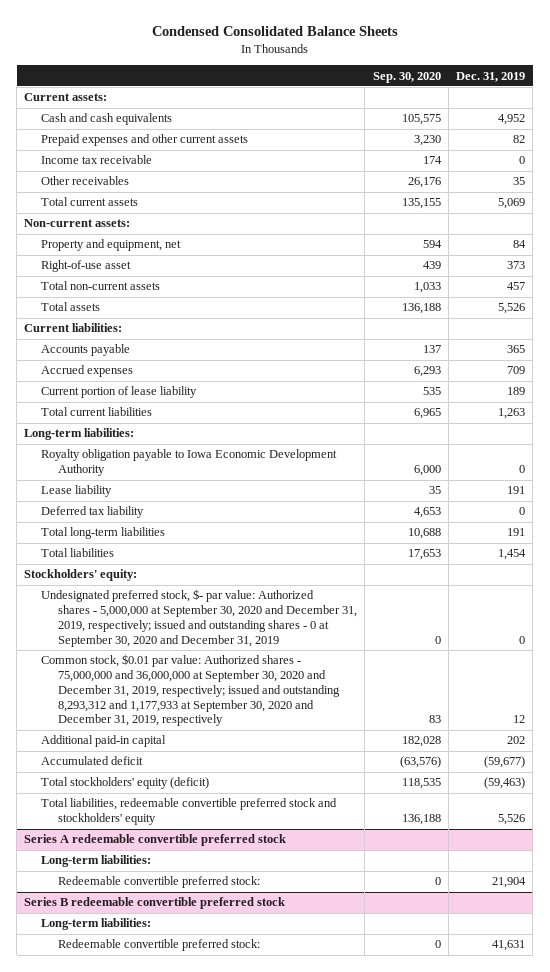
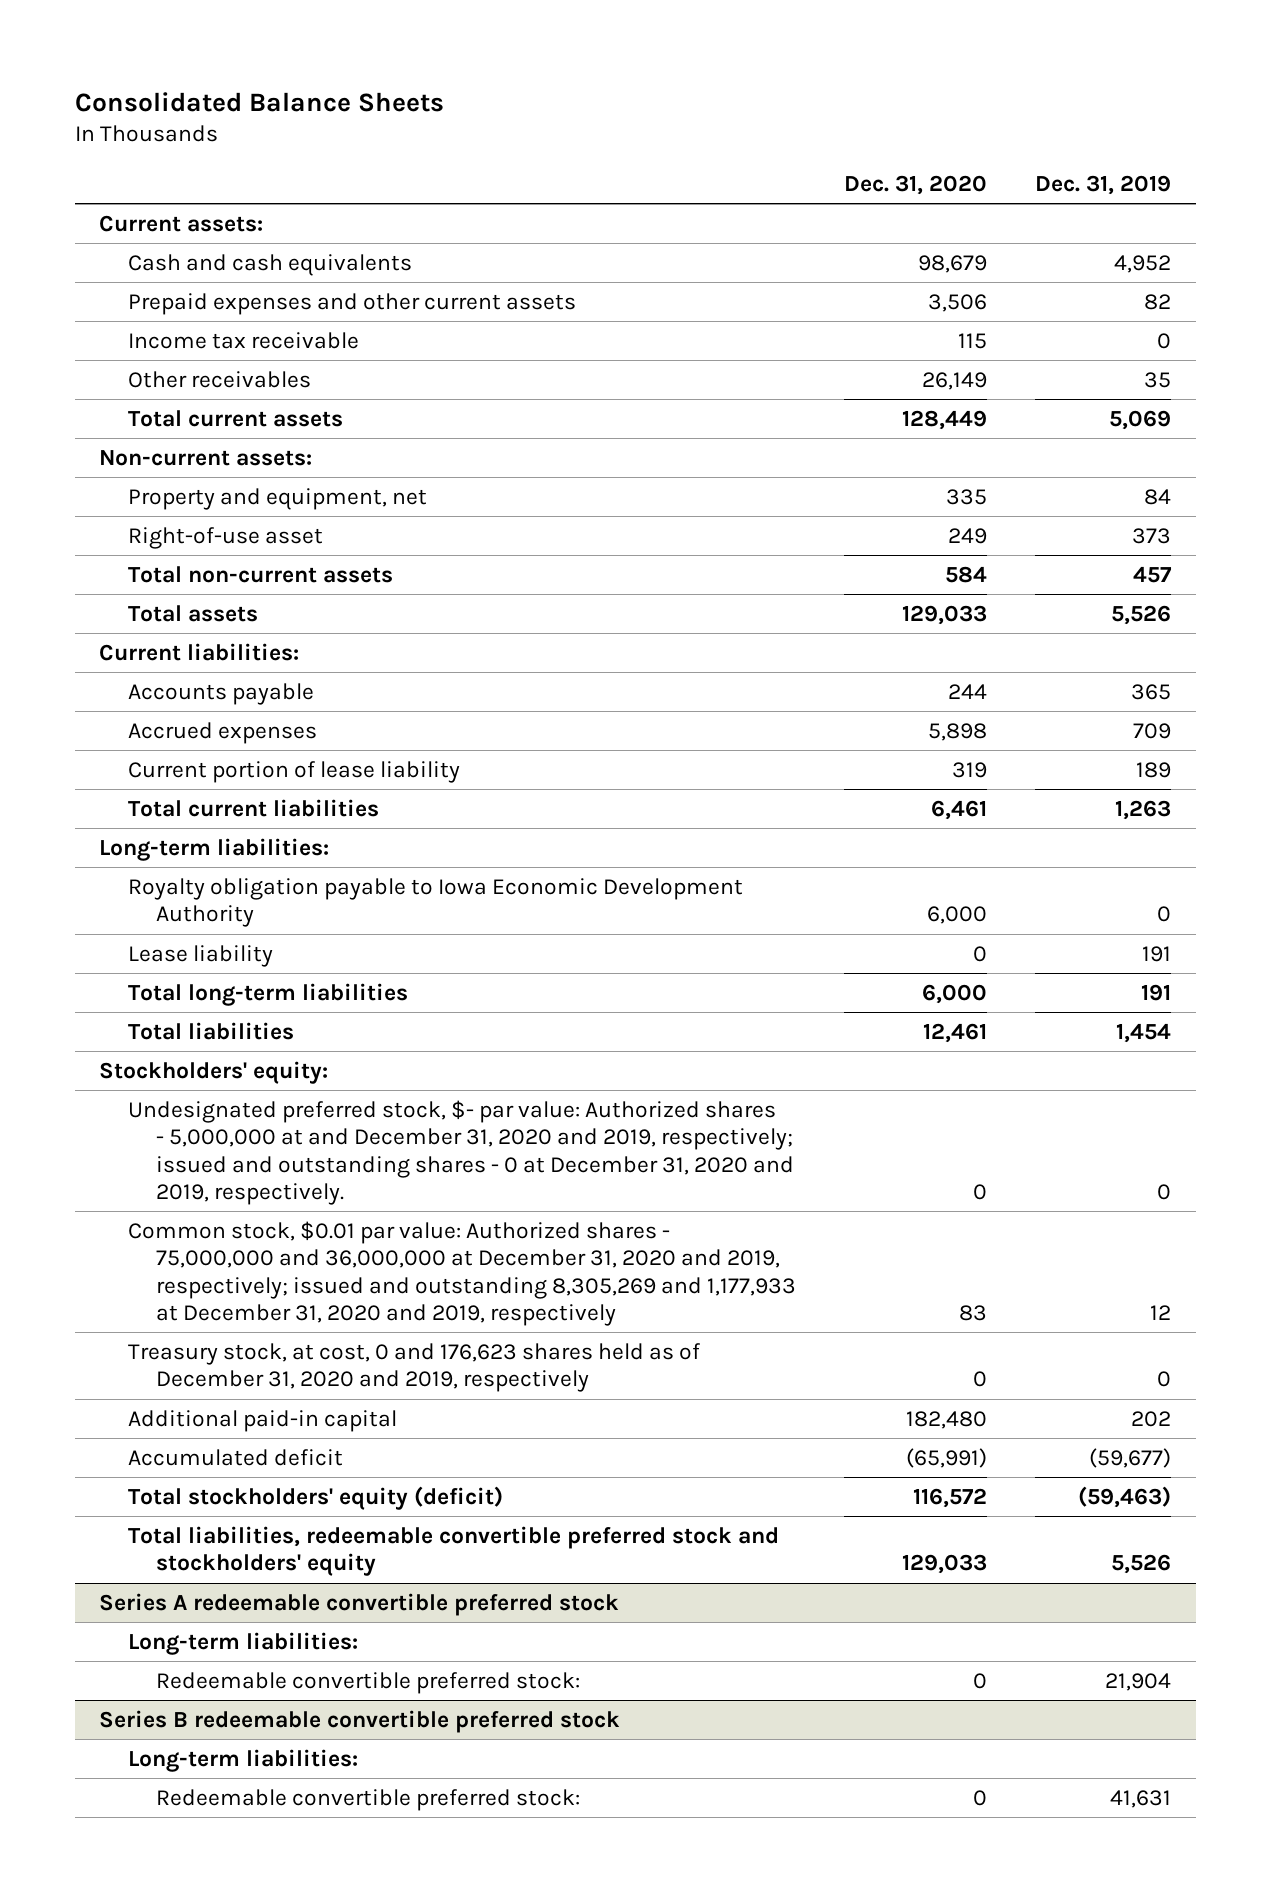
- Condensed Consolidated Balance Sheets
+ Consolidated Balance Sheets
- | Sep. 30, 2020 | Dec. 31, 2019
+ | Dec. 31, 2020 | Dec. 31, 2019
- Deferred tax liability | 4,653 | 0
- Undesignated preferred stock, $- par value: Authorized shares - 5,000,000 at September 30, 2020 and December 31, 2019, respectively; issued and outstanding shares - 0 at September 30, 2020 and December 31, 2019 | 0 | 0
- Common stock, $0.01 par value: Authorized shares - 75,000,000 and 36,000,000 at September 30, 2020 and December 31, 2019, respectively; issued and outstanding 8,293,312 and 1,177,933 at September 30, 2020 and December 31, 2019, respectively | 83 | 12
+ Undesignated preferred stock, $- par value: Authorized shares - 5,000,000 at and December 31, 2020 and 2019, respectively; issued and outstanding shares - 0 at December 31, 2020 and 2019, respectively. | 0 | 0
+ Common stock, $0.01 par value: Authorized shares - 75,000,000 and 36,000,000 at December 31, 2020 and 2019, respectively; issued and outstanding 8,305,269 and 1,177,933 at December 31, 2020 and 2019, respectively | 83 | 12
+ Treasury stock, at cost, 0 and 176,623 shares held as of December 31, 2020 and 2019, respectively | 0 | 0

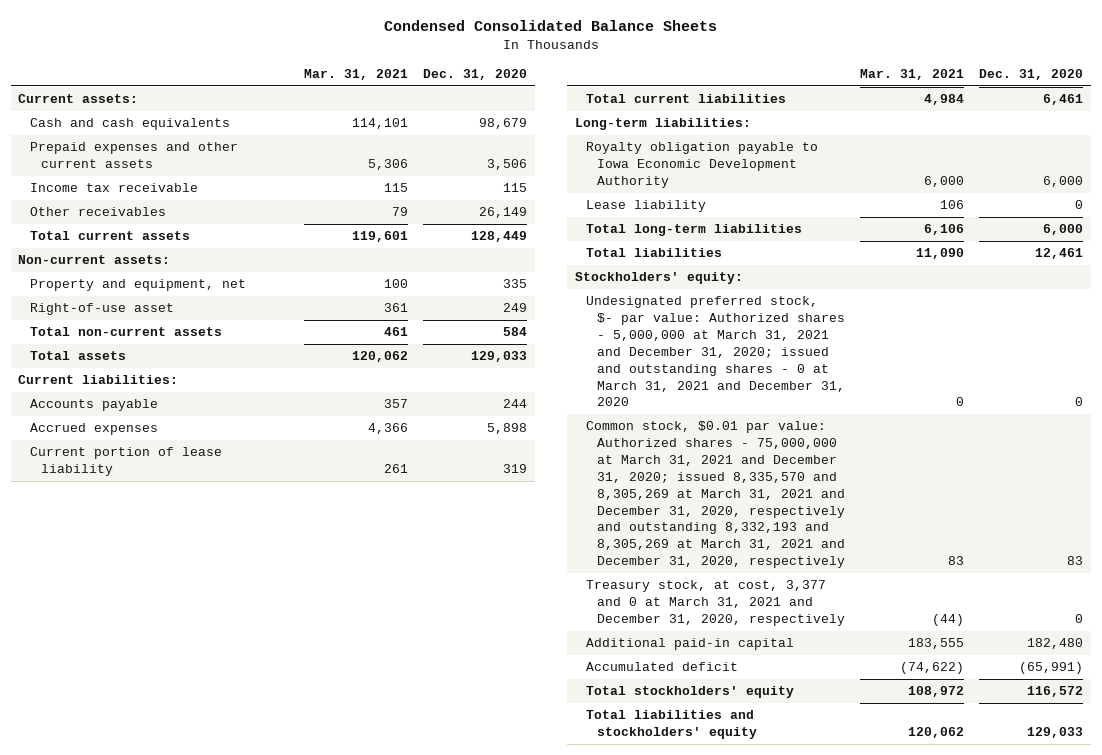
- Consolidated Balance Sheets
+ Condensed Consolidated Balance Sheets
- | Dec. 31, 2020 | Dec. 31, 2019
+ | Mar. 31, 2021 | Dec. 31, 2020
- Undesignated preferred stock, $- par value: Authorized shares - 5,000,000 at and December 31, 2020 and 2019, respectively; issued and outstanding shares - 0 at December 31, 2020 and 2019, respectively. | 0 | 0
- Common stock, $0.01 par value: Authorized shares - 75,000,000 and 36,000,000 at December 31, 2020 and 2019, respectively; issued and outstanding 8,305,269 and 1,177,933 at December 31, 2020 and 2019, respectively | 83 | 12
- Treasury stock, at cost, 0 and 176,623 shares held as of December 31, 2020 and 2019, respectively | 0 | 0
+ Undesignated preferred stock, $- par value: Authorized shares - 5,000,000 at March 31, 2021 and December 31, 2020; issued and outstanding shares - 0 at March 31, 2021 and December 31, 2020 | 0 | 0
+ Common stock, $0.01 par value: Authorized shares - 75,000,000 at March 31, 2021 and December 31, 2020; issued 8,335,570 and 8,305,269 at March 31, 2021 and December 31, 2020, respectively and outstanding 8,332,193 and 8,305,269 at March 31, 2021 and December 31, 2020, respectively | 83 | 83
+ Treasury stock, at cost, 3,377 and 0 at March 31, 2021 and December 31, 2020, respectively | (44) | 0
- Total stockholders' equity (deficit) | 116,572 | (59,463)
- Total liabilities, redeemable convertible preferred stock and stockholders' equity | 129,033 | 5,526
- Series A redeemable convertible preferred stock
- Long-term liabilities:
- Redeemable convertible preferred stock: | 0 | 21,904
- Series B redeemable convertible preferred stock
- Long-term liabilities:
- Redeemable convertible preferred stock: | 0 | 41,631
+ Total stockholders' equity | 108,972 | 116,572
+ Total liabilities and stockholders' equity | 120,062 | 129,033

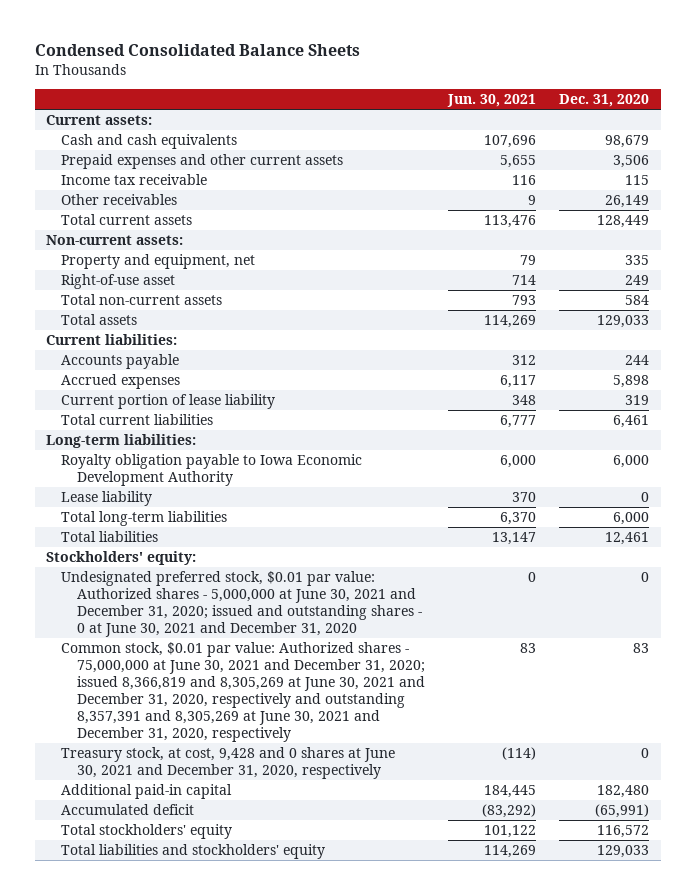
- | Mar. 31, 2021 | Dec. 31, 2020
+ | Jun. 30, 2021 | Dec. 31, 2020
- Undesignated preferred stock, $- par value: Authorized shares - 5,000,000 at March 31, 2021 and December 31, 2020; issued and outstanding shares - 0 at March 31, 2021 and December 31, 2020 | 0 | 0
- Common stock, $0.01 par value: Authorized shares - 75,000,000 at March 31, 2021 and December 31, 2020; issued 8,335,570 and 8,305,269 at March 31, 2021 and December 31, 2020, respectively and outstanding 8,332,193 and 8,305,269 at March 31, 2021 and December 31, 2020, respectively | 83 | 83
- Treasury stock, at cost, 3,377 and 0 at March 31, 2021 and December 31, 2020, respectively | (44) | 0
+ Undesignated preferred stock, $0.01 par value: Authorized shares - 5,000,000 at June 30, 2021 and December 31, 2020; issued and outstanding shares - 0 at June 30, 2021 and December 31, 2020 | 0 | 0
+ Common stock, $0.01 par value: Authorized shares - 75,000,000 at June 30, 2021 and December 31, 2020; issued 8,366,819 and 8,305,269 at June 30, 2021 and December 31, 2020, respectively and outstanding 8,357,391 and 8,305,269 at June 30, 2021 and December 31, 2020, respectively | 83 | 83
+ Treasury stock, at cost, 9,428 and 0 shares at June 30, 2021 and December 31, 2020, respectively | (114) | 0

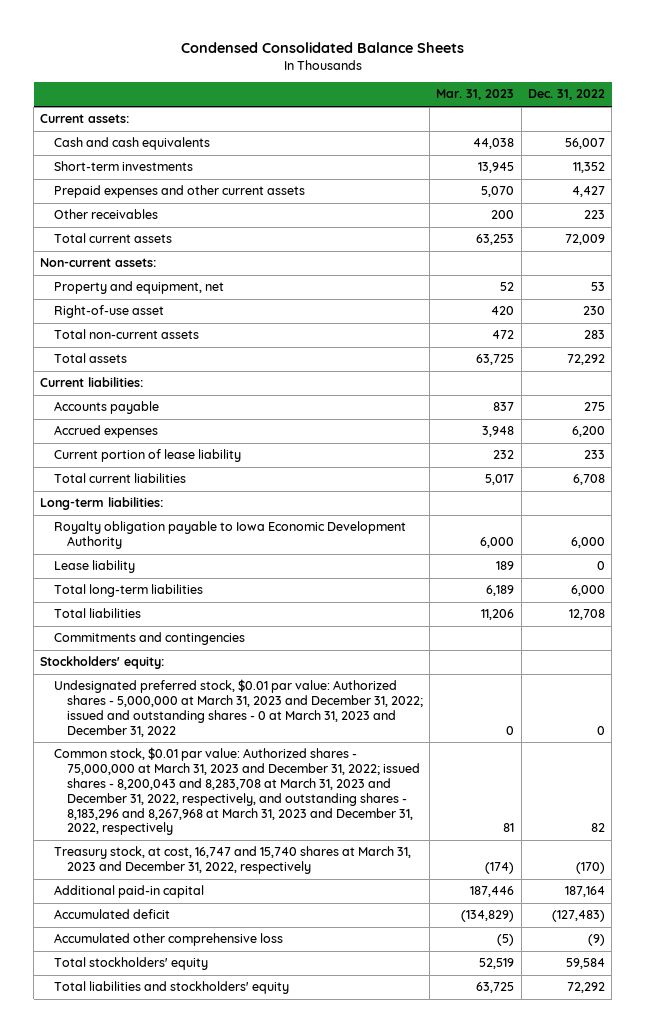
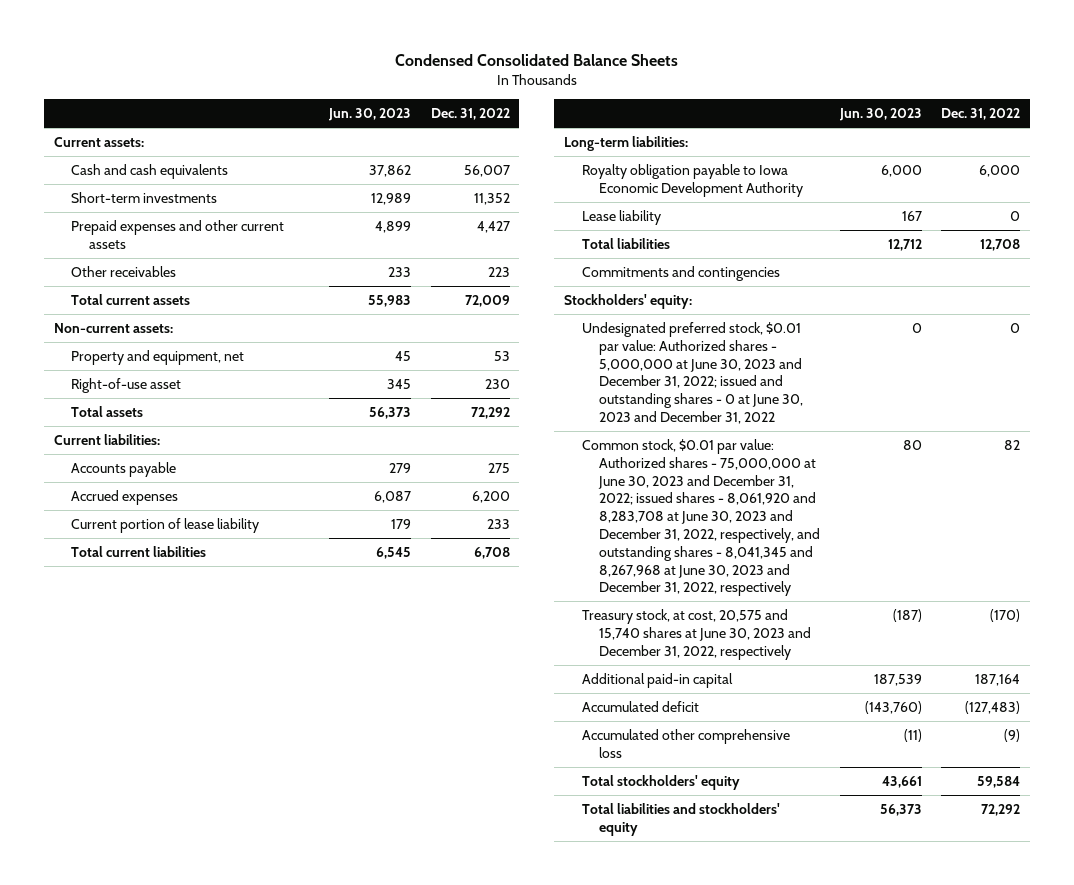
- | Mar. 31, 2023 | Dec. 31, 2022
+ | Jun. 30, 2023 | Dec. 31, 2022
- Total non-current assets | 472 | 283
- Total long-term liabilities | 6,189 | 6,000
- Undesignated preferred stock, $0.01 par value: Authorized shares - 5,000,000 at March 31, 2023 and December 31, 2022; issued and outstanding shares - 0 at March 31, 2023 and December 31, 2022 | 0 | 0
- Common stock, $0.01 par value: Authorized shares - 75,000,000 at March 31, 2023 and December 31, 2022; issued shares - 8,200,043 and 8,283,708 at March 31, 2023 and December 31, 2022, respectively, and outstanding shares - 8,183,296 and 8,267,968 at March 31, 2023 and December 31, 2022, respectively | 81 | 82
- Treasury stock, at cost, 16,747 and 15,740 shares at March 31, 2023 and December 31, 2022, respectively | (174) | (170)
+ Undesignated preferred stock, $0.01 par value: Authorized shares - 5,000,000 at June 30, 2023 and December 31, 2022; issued and outstanding shares - 0 at June 30, 2023 and December 31, 2022 | 0 | 0
+ Common stock, $0.01 par value: Authorized shares - 75,000,000 at June 30, 2023 and December 31, 2022; issued shares - 8,061,920 and 8,283,708 at June 30, 2023 and December 31, 2022, respectively, and outstanding shares - 8,041,345 and 8,267,968 at June 30, 2023 and December 31, 2022, respectively | 80 | 82
+ Treasury stock, at cost, 20,575 and 15,740 shares at June 30, 2023 and December 31, 2022, respectively | (187) | (170)

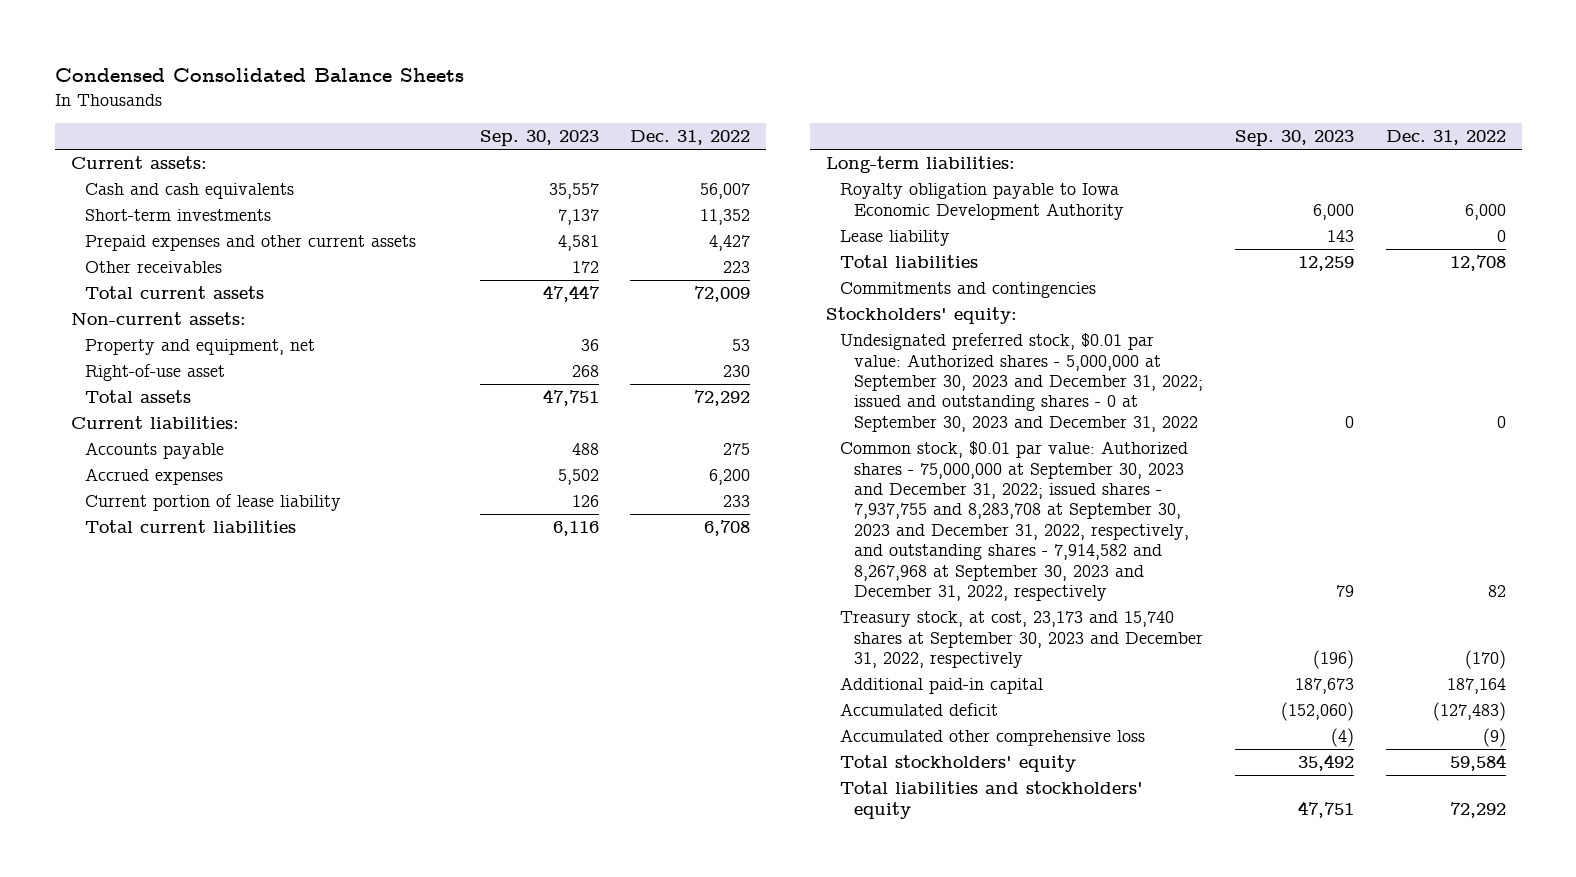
- | Jun. 30, 2023 | Dec. 31, 2022
+ | Sep. 30, 2023 | Dec. 31, 2022
- Undesignated preferred stock, $0.01 par value: Authorized shares - 5,000,000 at June 30, 2023 and December 31, 2022; issued and outstanding shares - 0 at June 30, 2023 and December 31, 2022 | 0 | 0
- Common stock, $0.01 par value: Authorized shares - 75,000,000 at June 30, 2023 and December 31, 2022; issued shares - 8,061,920 and 8,283,708 at June 30, 2023 and December 31, 2022, respectively, and outstanding shares - 8,041,345 and 8,267,968 at June 30, 2023 and December 31, 2022, respectively | 80 | 82
- Treasury stock, at cost, 20,575 and 15,740 shares at June 30, 2023 and December 31, 2022, respectively | (187) | (170)
+ Undesignated preferred stock, $0.01 par value: Authorized shares - 5,000,000 at September 30, 2023 and December 31, 2022; issued and outstanding shares - 0 at September 30, 2023 and December 31, 2022 | 0 | 0
+ Common stock, $0.01 par value: Authorized shares - 75,000,000 at September 30, 2023 and December 31, 2022; issued shares - 7,937,755 and 8,283,708 at September 30, 2023 and December 31, 2022, respectively, and outstanding shares - 7,914,582 and 8,267,968 at September 30, 2023 and December 31, 2022, respectively | 79 | 82
+ Treasury stock, at cost, 23,173 and 15,740 shares at September 30, 2023 and December 31, 2022, respectively | (196) | (170)

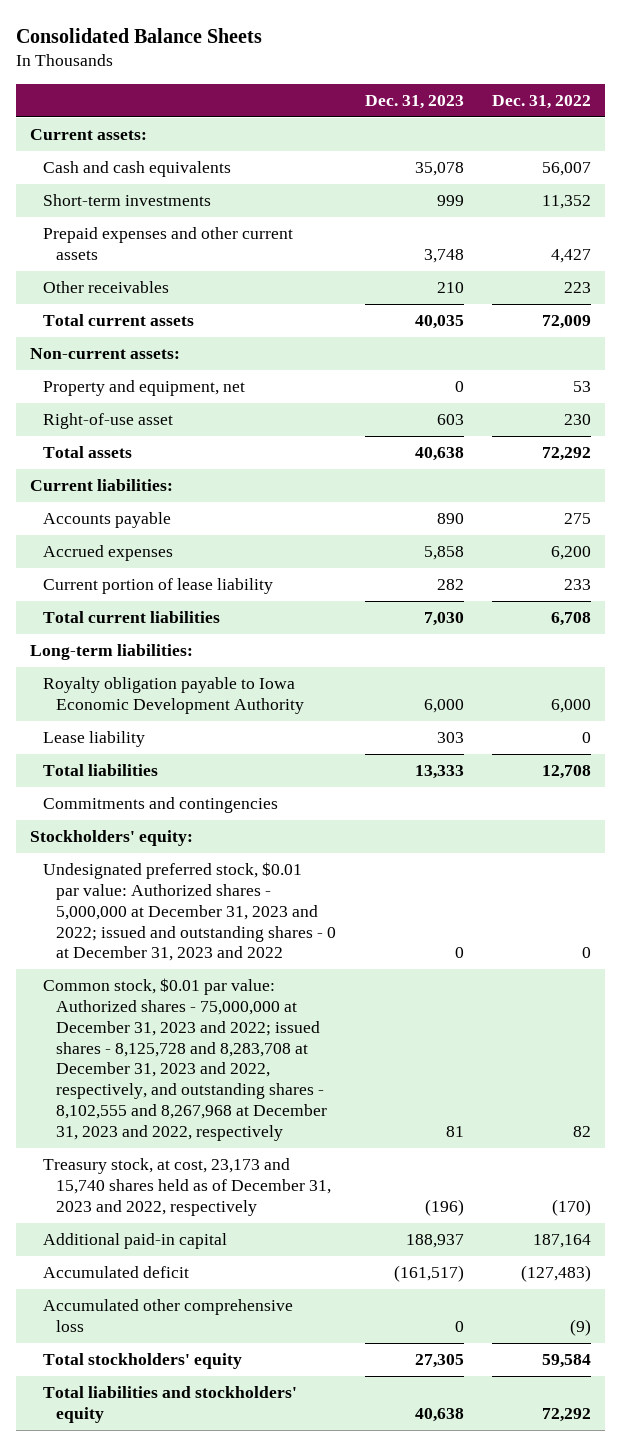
- Condensed Consolidated Balance Sheets
+ Consolidated Balance Sheets
- | Sep. 30, 2023 | Dec. 31, 2022
+ | Dec. 31, 2023 | Dec. 31, 2022
- Undesignated preferred stock, $0.01 par value: Authorized shares - 5,000,000 at September 30, 2023 and December 31, 2022; issued and outstanding shares - 0 at September 30, 2023 and December 31, 2022 | 0 | 0
- Common stock, $0.01 par value: Authorized shares - 75,000,000 at September 30, 2023 and December 31, 2022; issued shares - 7,937,755 and 8,283,708 at September 30, 2023 and December 31, 2022, respectively, and outstanding shares - 7,914,582 and 8,267,968 at September 30, 2023 and December 31, 2022, respectively | 79 | 82
- Treasury stock, at cost, 23,173 and 15,740 shares at September 30, 2023 and December 31, 2022, respectively | (196) | (170)
+ Undesignated preferred stock, $0.01 par value: Authorized shares - 5,000,000 at December 31, 2023 and 2022; issued and outstanding shares - 0 at December 31, 2023 and 2022 | 0 | 0
+ Common stock, $0.01 par value: Authorized shares - 75,000,000 at December 31, 2023 and 2022; issued shares - 8,125,728 and 8,283,708 at December 31, 2023 and 2022, respectively, and outstanding shares - 8,102,555 and 8,267,968 at December 31, 2023 and 2022, respectively | 81 | 82
+ Treasury stock, at cost, 23,173 and 15,740 shares held as of December 31, 2023 and 2022, respectively | (196) | (170)

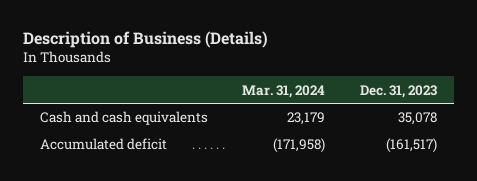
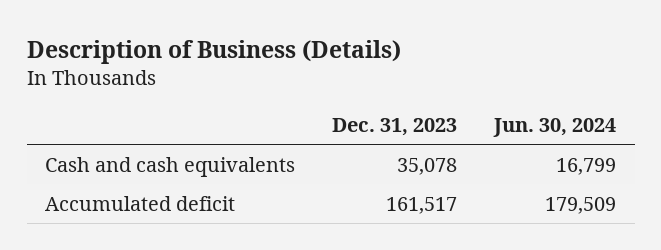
- | Mar. 31, 2024 | Dec. 31, 2023
+ | Dec. 31, 2023 | Jun. 30, 2024
- Accumulated deficit | (171,958) | (161,517)
+ Accumulated deficit | 161,517 | 179,509

